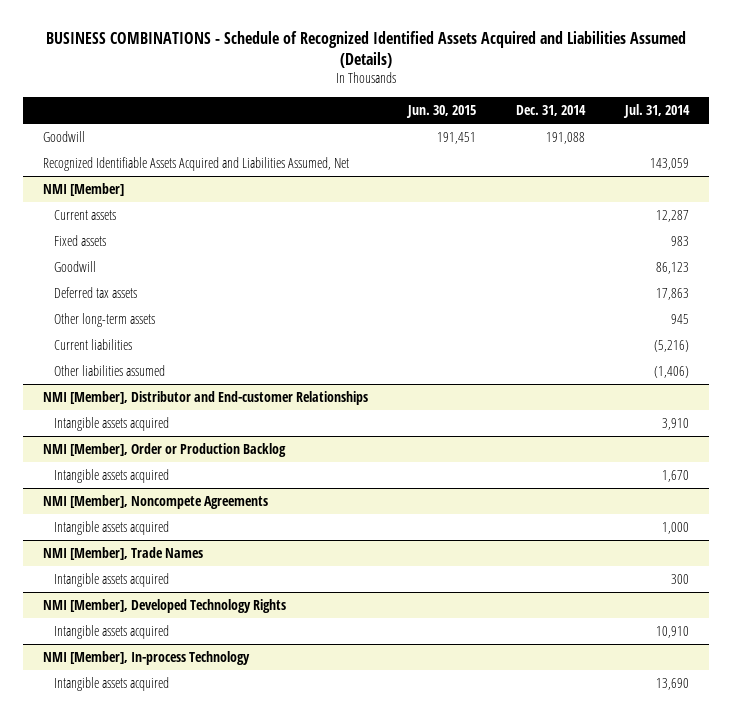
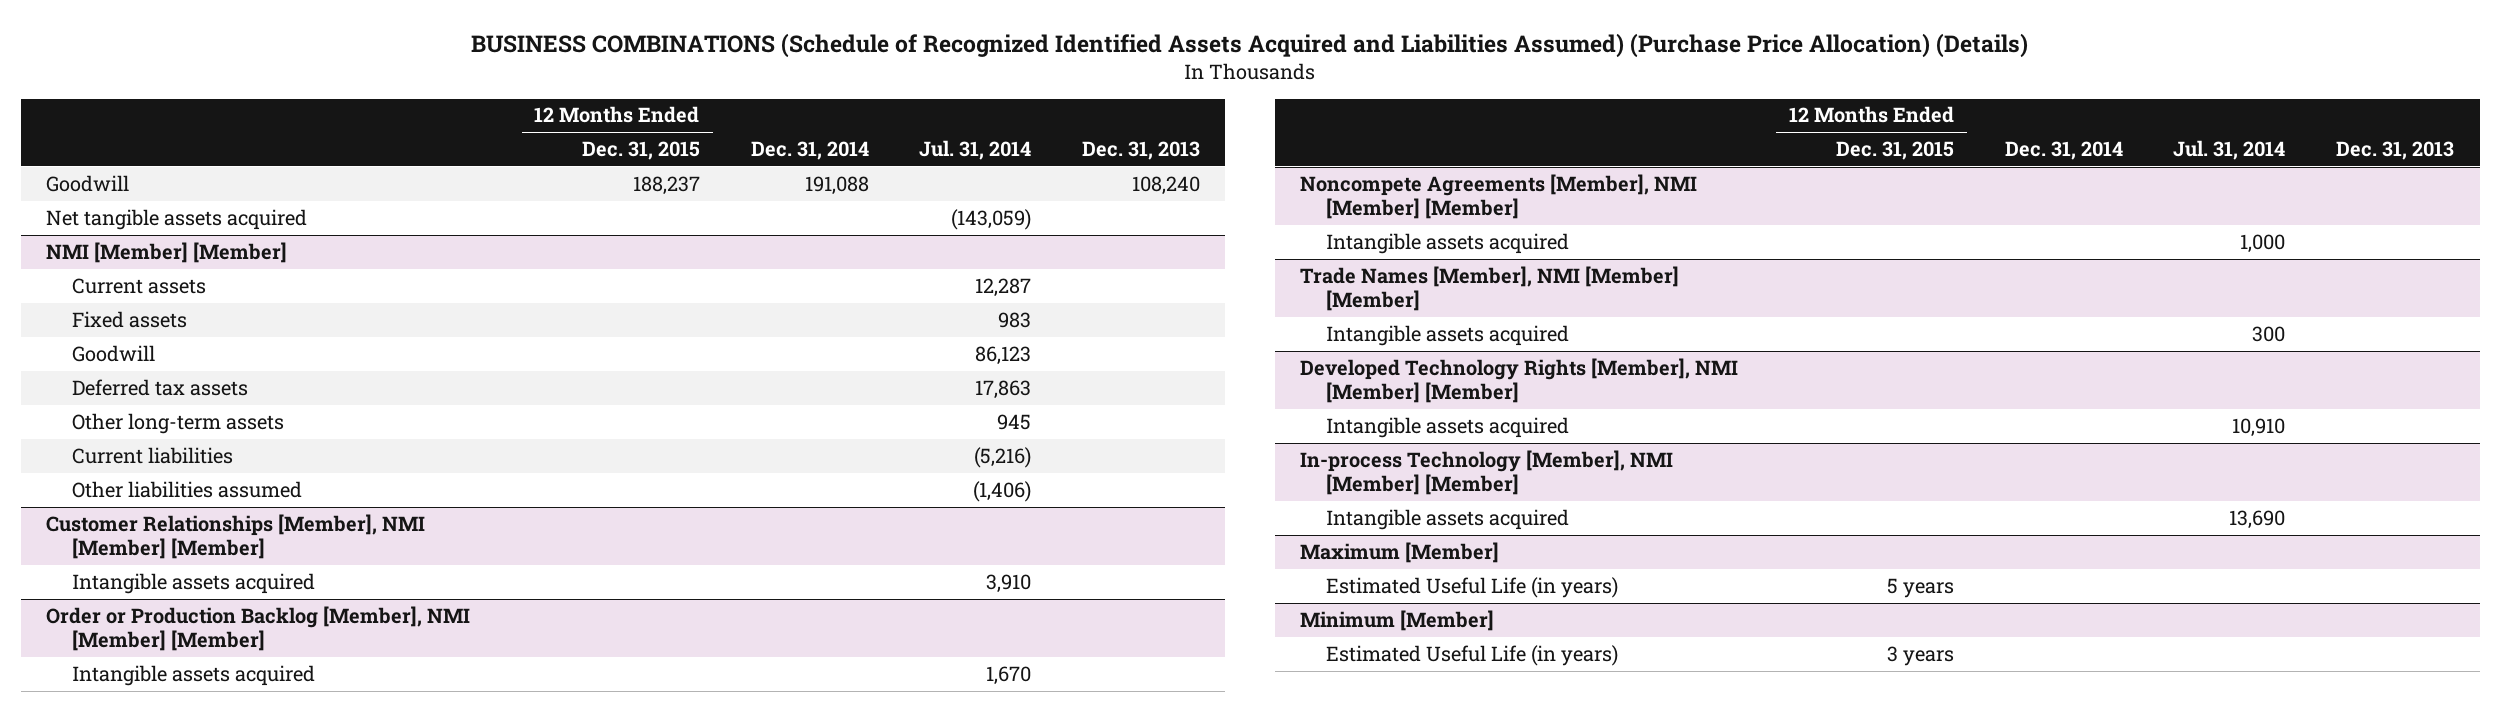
- BUSINESS COMBINATIONS - Schedule of Recognized Identified Assets Acquired and Liabilities Assumed (Details)
+ BUSINESS COMBINATIONS (Schedule of Recognized Identified Assets Acquired and Liabilities Assumed) (Purchase Price Allocation) (Details)
- | Jun. 30, 2015 | Dec. 31, 2014 | Jul. 31, 2014
+ | 12 Months Ended Dec. 31, 2015 | Dec. 31, 2014 | Jul. 31, 2014 | Dec. 31, 2013
- Recognized Identifiable Assets Acquired and Liabilities Assumed, Net | | | 143,059
- NMI [Member]
+ Net tangible assets acquired | | | (143,059) |
+ NMI [Member] [Member]
- NMI [Member], Distributor and End-customer Relationships
+ Customer Relationships [Member], NMI [Member] [Member]
- NMI [Member], Order or Production Backlog
+ Order or Production Backlog [Member], NMI [Member] [Member]
- NMI [Member], Noncompete Agreements
+ Noncompete Agreements [Member], NMI [Member] [Member]
- NMI [Member], Trade Names
+ Trade Names [Member], NMI [Member] [Member]
- NMI [Member], Developed Technology Rights
+ Developed Technology Rights [Member], NMI [Member] [Member]
- NMI [Member], In-process Technology
+ In-process Technology [Member], NMI [Member] [Member]
+ Maximum [Member]
+ Estimated Useful Life (in years) | 5 years | | |
+ Minimum [Member]
+ Estimated Useful Life (in years) | 3 years | | |

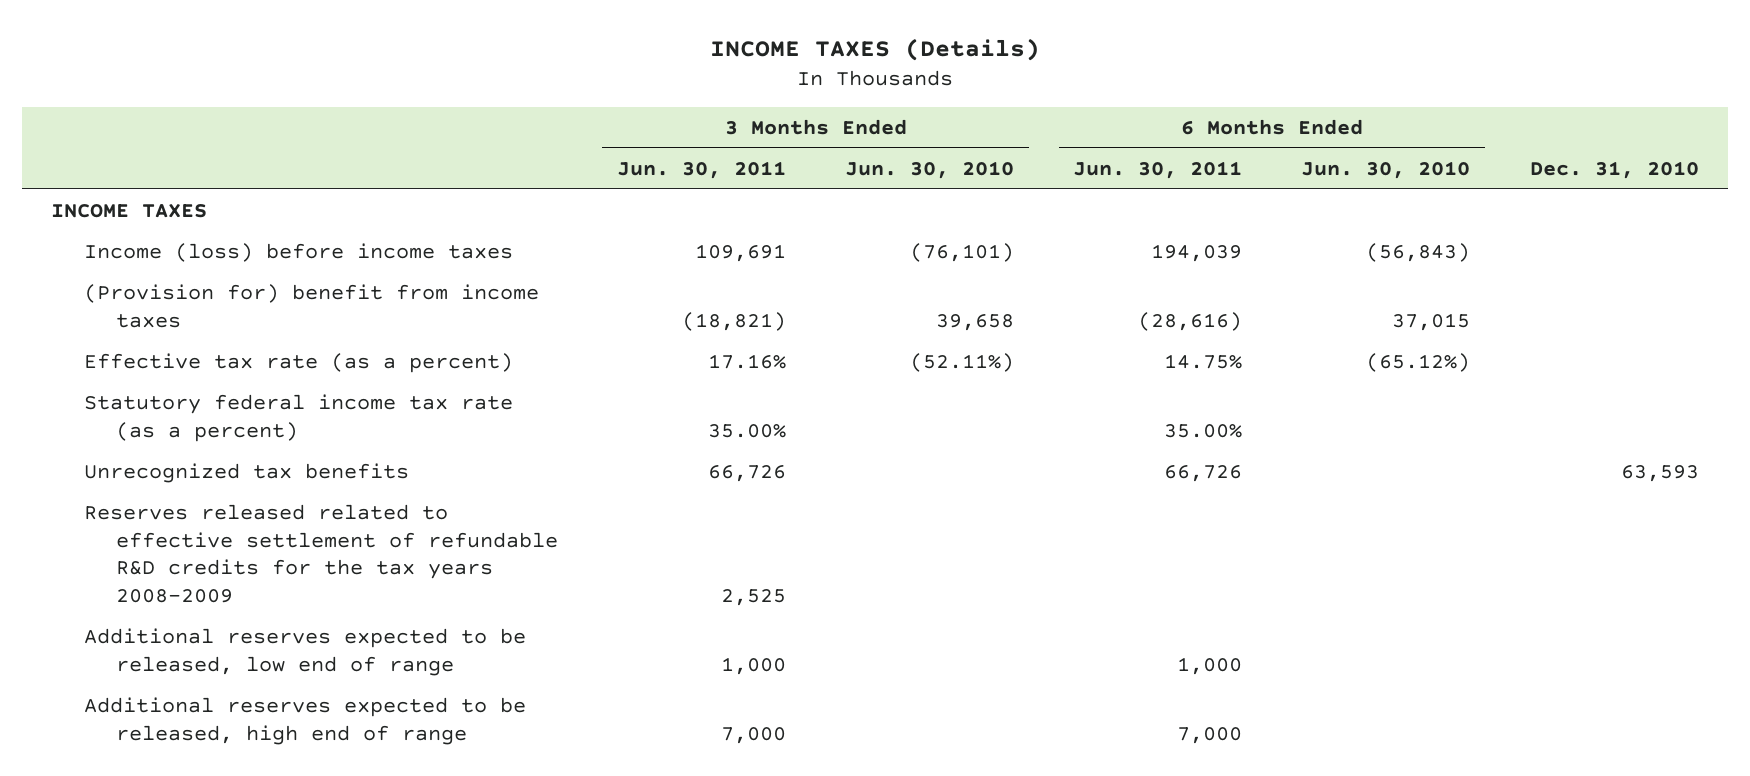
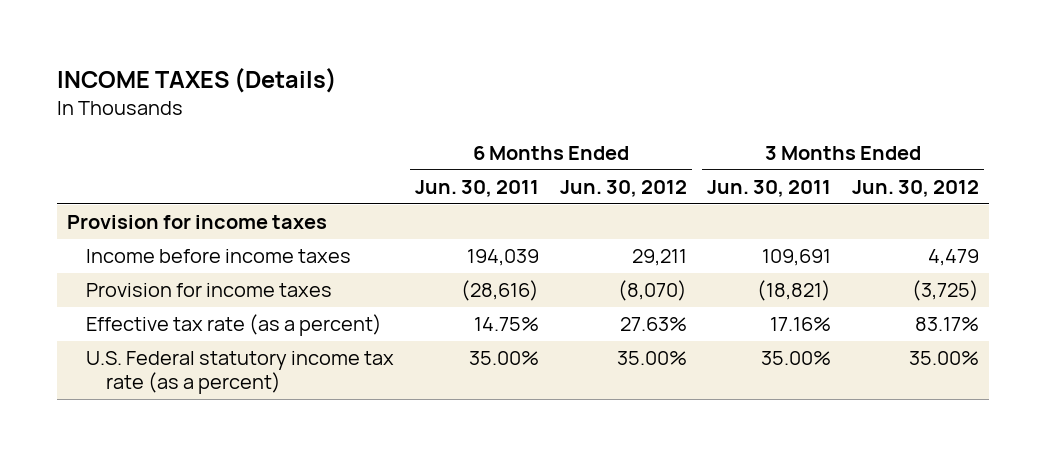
- | 3 Months Ended Jun. 30, 2011 | 3 Months Ended Jun. 30, 2010 | 6 Months Ended Jun. 30, 2011 | 6 Months Ended Jun. 30, 2010 | Dec. 31, 2010
+ | 6 Months Ended Jun. 30, 2011 | 6 Months Ended Jun. 30, 2012 | 3 Months Ended Jun. 30, 2011 | 3 Months Ended Jun. 30, 2012
- INCOME TAXES
- Income (loss) before income taxes | 109,691 | (76,101) | 194,039 | (56,843) |
- (Provision for) benefit from income taxes | (18,821) | 39,658 | (28,616) | 37,015 |
+ Provision for income taxes
+ Income before income taxes | 194,039 | 29,211 | 109,691 | 4,479
+ Provision for income taxes | (28,616) | (8,070) | (18,821) | (3,725)
- Statutory federal income tax rate (as a percent) | 35.00% | | 35.00% | |
- Unrecognized tax benefits | 66,726 | | 66,726 | | 63,593
- Reserves released related to effective settlement of refundable R&D credits for the tax years 2008-2009 | 2,525 | | | |
- Additional reserves expected to be released, low end of range | 1,000 | | 1,000 | |
- Additional reserves expected to be released, high end of range | 7,000 | | 7,000 | |
+ U.S. Federal statutory income tax rate (as a percent) | 35.00% | 35.00% | 35.00% | 35.00%

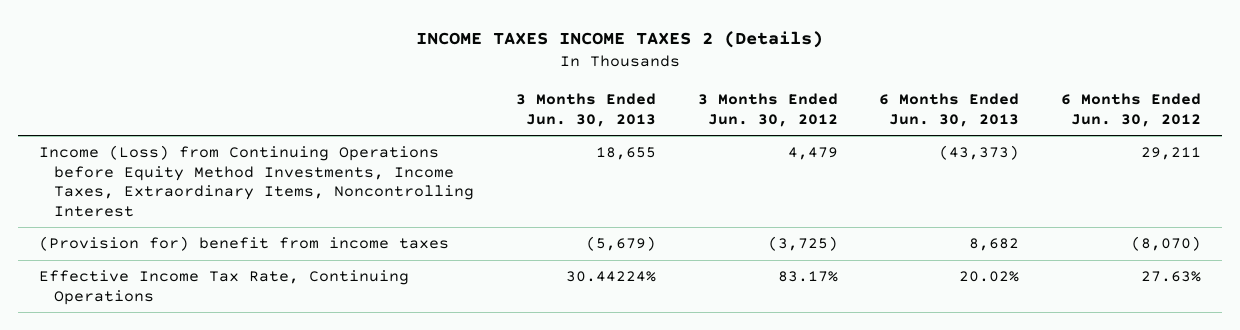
- INCOME TAXES (Details)
+ INCOME TAXES INCOME TAXES 2 (Details)
- | 6 Months Ended Jun. 30, 2011 | 6 Months Ended Jun. 30, 2012 | 3 Months Ended Jun. 30, 2011 | 3 Months Ended Jun. 30, 2012
+ | 3 Months Ended Jun. 30, 2013 | 3 Months Ended Jun. 30, 2012 | 6 Months Ended Jun. 30, 2013 | 6 Months Ended Jun. 30, 2012
- Provision for income taxes
- Income before income taxes | 194,039 | 29,211 | 109,691 | 4,479
- Provision for income taxes | (28,616) | (8,070) | (18,821) | (3,725)
- Effective tax rate (as a percent) | 14.75% | 27.63% | 17.16% | 83.17%
- U.S. Federal statutory income tax rate (as a percent) | 35.00% | 35.00% | 35.00% | 35.00%
+ Income (Loss) from Continuing Operations before Equity Method Investments, Income Taxes, Extraordinary Items, Noncontrolling Interest | 18,655 | 4,479 | (43,373) | 29,211
+ (Provision for) benefit from income taxes | (5,679) | (3,725) | 8,682 | (8,070)
+ Effective Income Tax Rate, Continuing Operations | 30.44224% | 83.17% | 20.02% | 27.63%

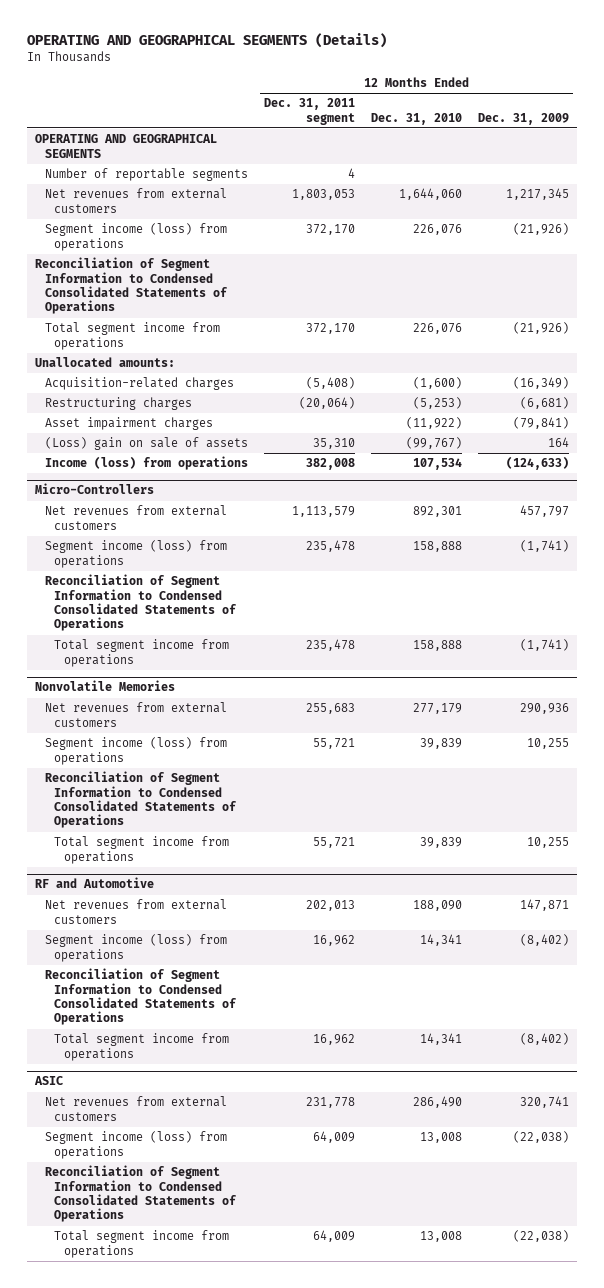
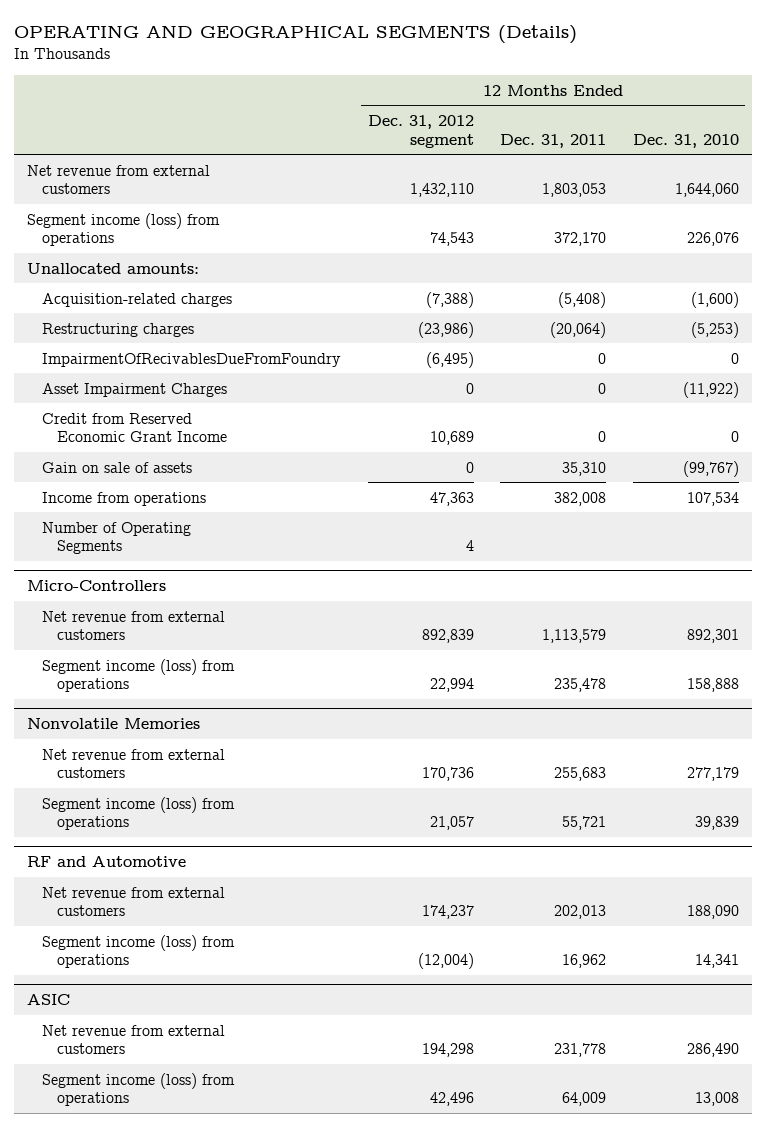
- | 12 Months Ended Dec. 31, 2011 segment | 12 Months Ended Dec. 31, 2010 | 12 Months Ended Dec. 31, 2009
+ | 12 Months Ended Dec. 31, 2012 segment | 12 Months Ended Dec. 31, 2011 | 12 Months Ended Dec. 31, 2010
- OPERATING AND GEOGRAPHICAL SEGMENTS
- Number of reportable segments | 4 | |
- Net revenues from external customers | 1,803,053 | 1,644,060 | 1,217,345
+ Net revenue from external customers | 1,432,110 | 1,803,053 | 1,644,060
- Reconciliation of Segment Information to Condensed Consolidated Statements of Operations
- Total segment income from operations | 372,170 | 226,076 | (21,926)
- Asset impairment charges | | (11,922) | (79,841)
- (Loss) gain on sale of assets | 35,310 | (99,767) | 164
- Income (loss) from operations | 382,008 | 107,534 | (124,633)
+ ImpairmentOfRecivablesDueFromFoundry | (6,495) | 0 | 0
+ Asset Impairment Charges | 0 | 0 | (11,922)
+ Credit from Reserved Economic Grant Income | 10,689 | 0 | 0
+ Gain on sale of assets | 0 | 35,310 | (99,767)
+ Income from operations | 47,363 | 382,008 | 107,534
+ Number of Operating Segments | 4 | |
@ Micro-Controllers
- Net revenues from external customers | 1,113,579 | 892,301 | 457,797
+ Net revenue from external customers | 892,839 | 1,113,579 | 892,301
- Reconciliation of Segment Information to Condensed Consolidated Statements of Operations
- Total segment income from operations | 235,478 | 158,888 | (1,741)
@ Nonvolatile Memories
- Net revenues from external customers | 255,683 | 277,179 | 290,936
+ Net revenue from external customers | 170,736 | 255,683 | 277,179
- Reconciliation of Segment Information to Condensed Consolidated Statements of Operations
- Total segment income from operations | 55,721 | 39,839 | 10,255
@ RF and Automotive
- Net revenues from external customers | 202,013 | 188,090 | 147,871
+ Net revenue from external customers | 174,237 | 202,013 | 188,090
- Reconciliation of Segment Information to Condensed Consolidated Statements of Operations
- Total segment income from operations | 16,962 | 14,341 | (8,402)
@ ASIC
- Net revenues from external customers | 231,778 | 286,490 | 320,741
+ Net revenue from external customers | 194,298 | 231,778 | 286,490
- Reconciliation of Segment Information to Condensed Consolidated Statements of Operations
- Total segment income from operations | 64,009 | 13,008 | (22,038)

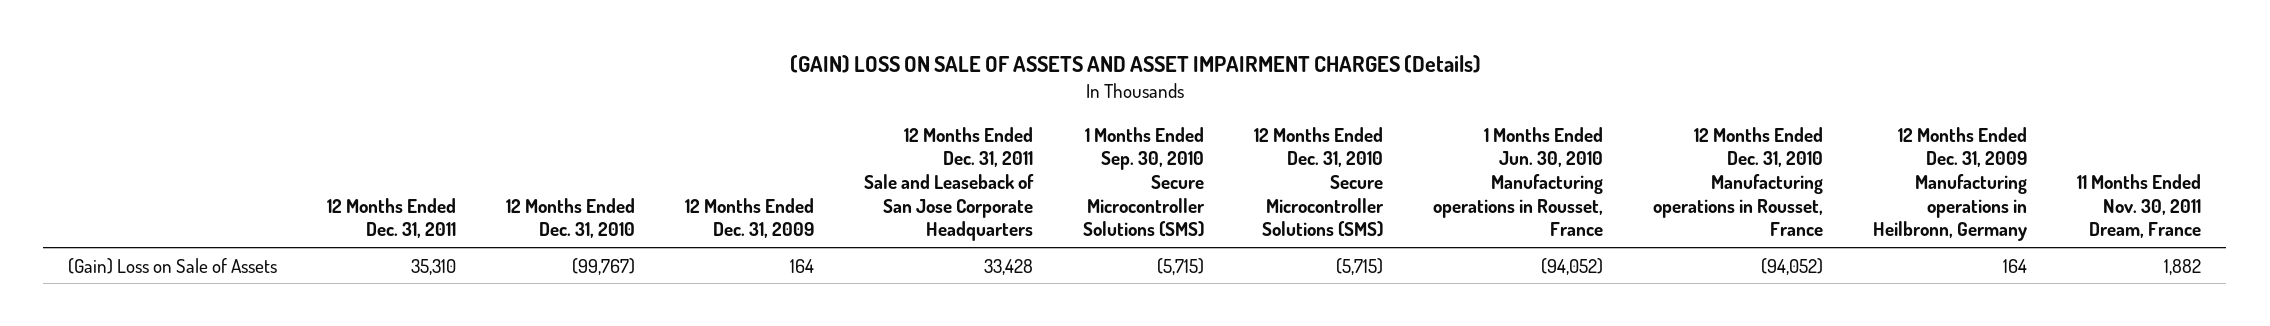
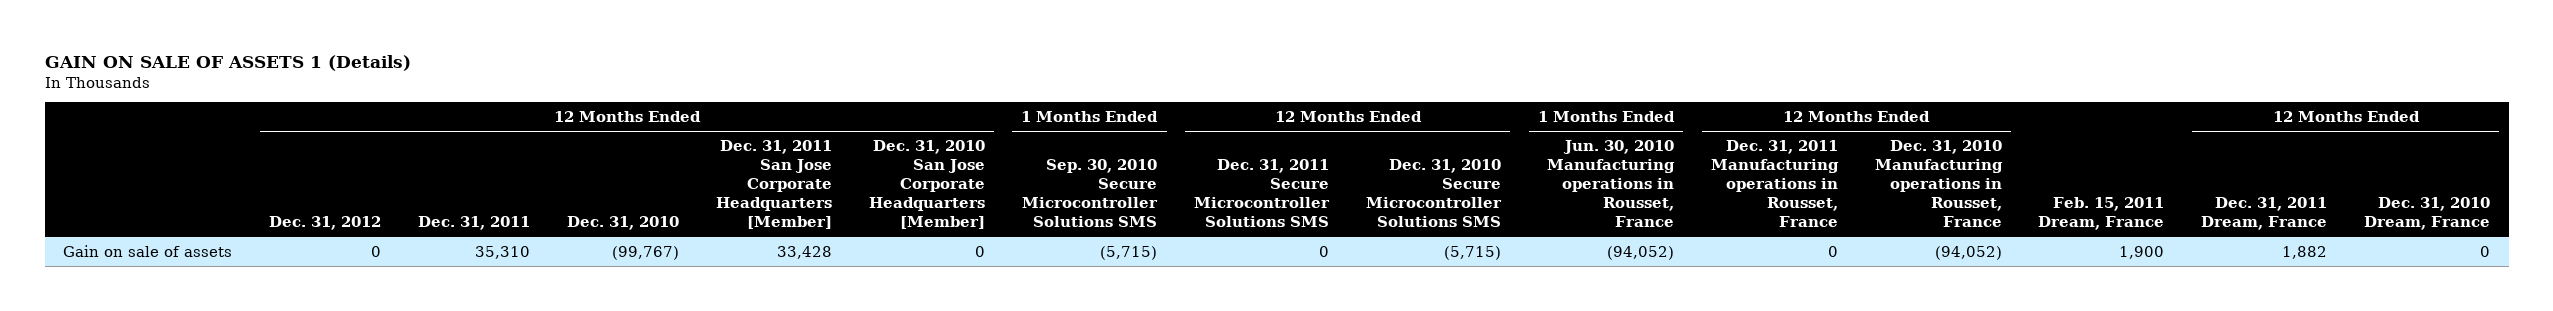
- (GAIN) LOSS ON SALE OF ASSETS AND ASSET IMPAIRMENT CHARGES (Details)
+ GAIN ON SALE OF ASSETS 1 (Details)
- | 12 Months Ended Dec. 31, 2011 | 12 Months Ended Dec. 31, 2010 | 12 Months Ended Dec. 31, 2009 | 12 Months Ended Dec. 31, 2011 Sale and Leaseback of San Jose Corporate Headquarters | 1 Months Ended Sep. 30, 2010 Secure Microcontroller Solutions (SMS) | 12 Months Ended Dec. 31, 2010 Secure Microcontroller Solutions (SMS) | 1 Months Ended Jun. 30, 2010 Manufacturing operations in Rousset, France | 12 Months Ended Dec. 31, 2010 Manufacturing operations in Rousset, France | 12 Months Ended Dec. 31, 2009 Manufacturing operations in Heilbronn, Germany | 11 Months Ended Nov. 30, 2011 Dream, France
+ | 12 Months Ended Dec. 31, 2012 | 12 Months Ended Dec. 31, 2011 | 12 Months Ended Dec. 31, 2010 | 12 Months Ended Dec. 31, 2011 San Jose Corporate Headquarters [Member] | 12 Months Ended Dec. 31, 2010 San Jose Corporate Headquarters [Member] | 1 Months Ended Sep. 30, 2010 Secure Microcontroller Solutions SMS | 12 Months Ended Dec. 31, 2011 Secure Microcontroller Solutions SMS | 12 Months Ended Dec. 31, 2010 Secure Microcontroller Solutions SMS | 1 Months Ended Jun. 30, 2010 Manufacturing operations in Rousset, France | 12 Months Ended Dec. 31, 2011 Manufacturing operations in Rousset, France | 12 Months Ended Dec. 31, 2010 Manufacturing operations in Rousset, France | Feb. 15, 2011 Dream, France | 12 Months Ended Dec. 31, 2011 Dream, France | 12 Months Ended Dec. 31, 2010 Dream, France
- (Gain) Loss on Sale of Assets | 35,310 | (99,767) | 164 | 33,428 | (5,715) | (5,715) | (94,052) | (94,052) | 164 | 1,882
+ Gain on sale of assets | 0 | 35,310 | (99,767) | 33,428 | 0 | (5,715) | 0 | (5,715) | (94,052) | 0 | (94,052) | 1,900 | 1,882 | 0

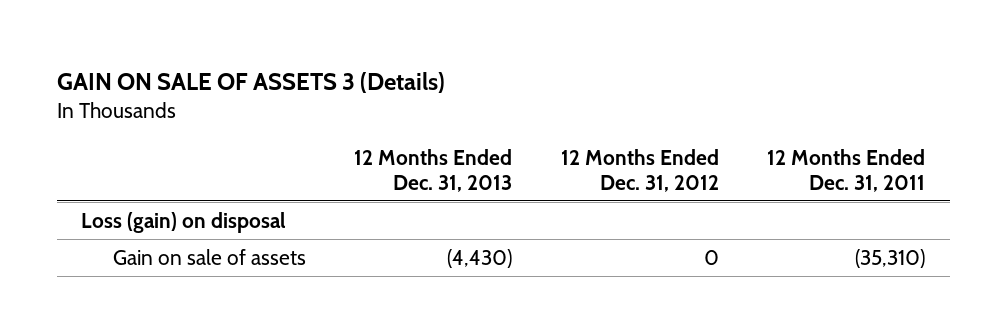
- GAIN ON SALE OF ASSETS 1 (Details)
+ GAIN ON SALE OF ASSETS 3 (Details)
- | 12 Months Ended Dec. 31, 2012 | 12 Months Ended Dec. 31, 2011 | 12 Months Ended Dec. 31, 2010 | 12 Months Ended Dec. 31, 2011 San Jose Corporate Headquarters [Member] | 12 Months Ended Dec. 31, 2010 San Jose Corporate Headquarters [Member] | 1 Months Ended Sep. 30, 2010 Secure Microcontroller Solutions SMS | 12 Months Ended Dec. 31, 2011 Secure Microcontroller Solutions SMS | 12 Months Ended Dec. 31, 2010 Secure Microcontroller Solutions SMS | 1 Months Ended Jun. 30, 2010 Manufacturing operations in Rousset, France | 12 Months Ended Dec. 31, 2011 Manufacturing operations in Rousset, France | 12 Months Ended Dec. 31, 2010 Manufacturing operations in Rousset, France | Feb. 15, 2011 Dream, France | 12 Months Ended Dec. 31, 2011 Dream, France | 12 Months Ended Dec. 31, 2010 Dream, France
+ | 12 Months Ended Dec. 31, 2013 | 12 Months Ended Dec. 31, 2012 | 12 Months Ended Dec. 31, 2011
- Gain on sale of assets | 0 | 35,310 | (99,767) | 33,428 | 0 | (5,715) | 0 | (5,715) | (94,052) | 0 | (94,052) | 1,900 | 1,882 | 0
+ Loss (gain) on disposal
+ Gain on sale of assets | (4,430) | 0 | (35,310)

